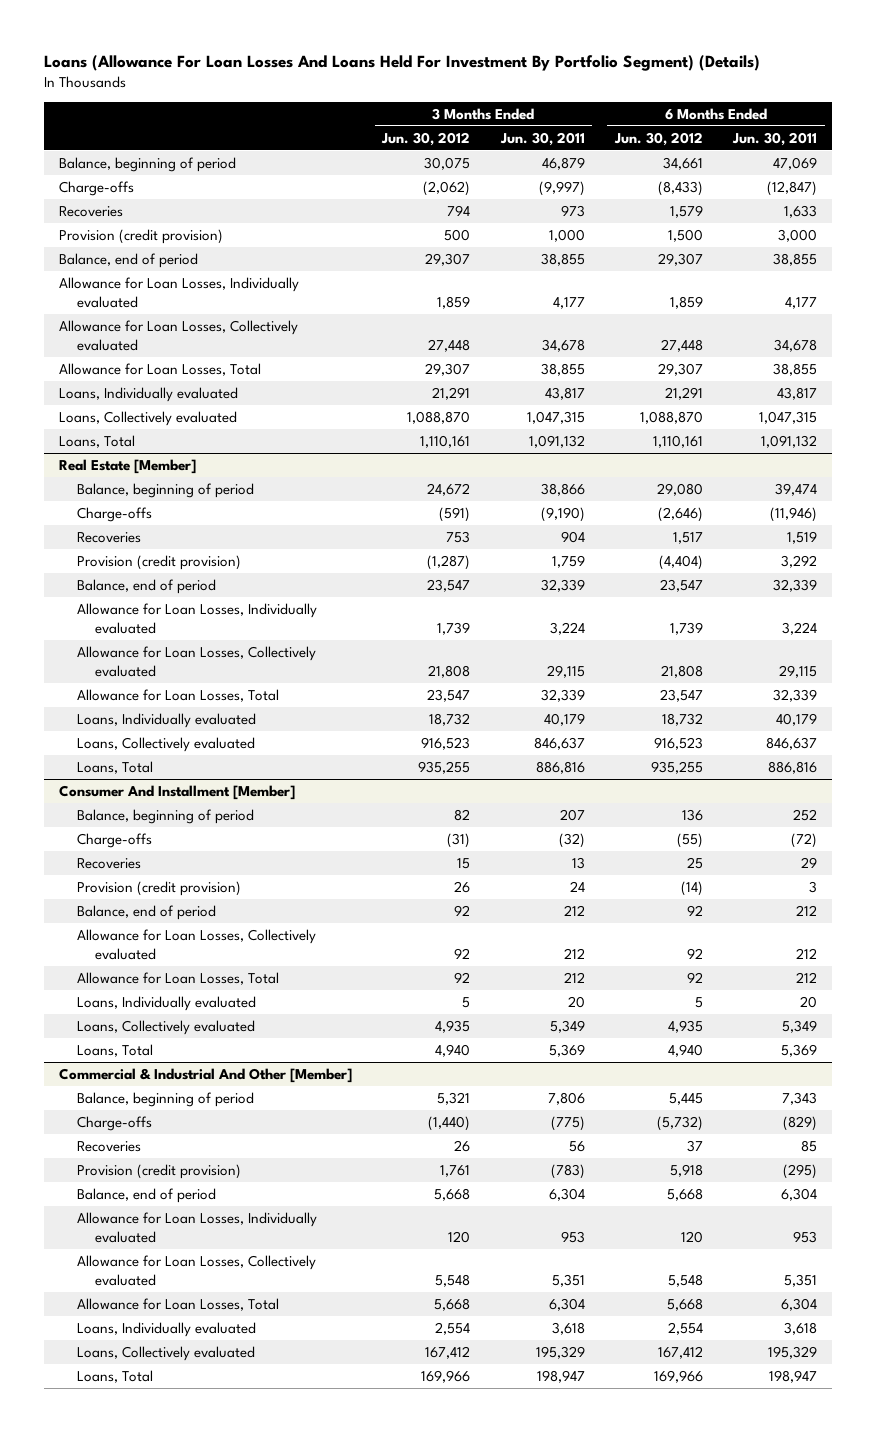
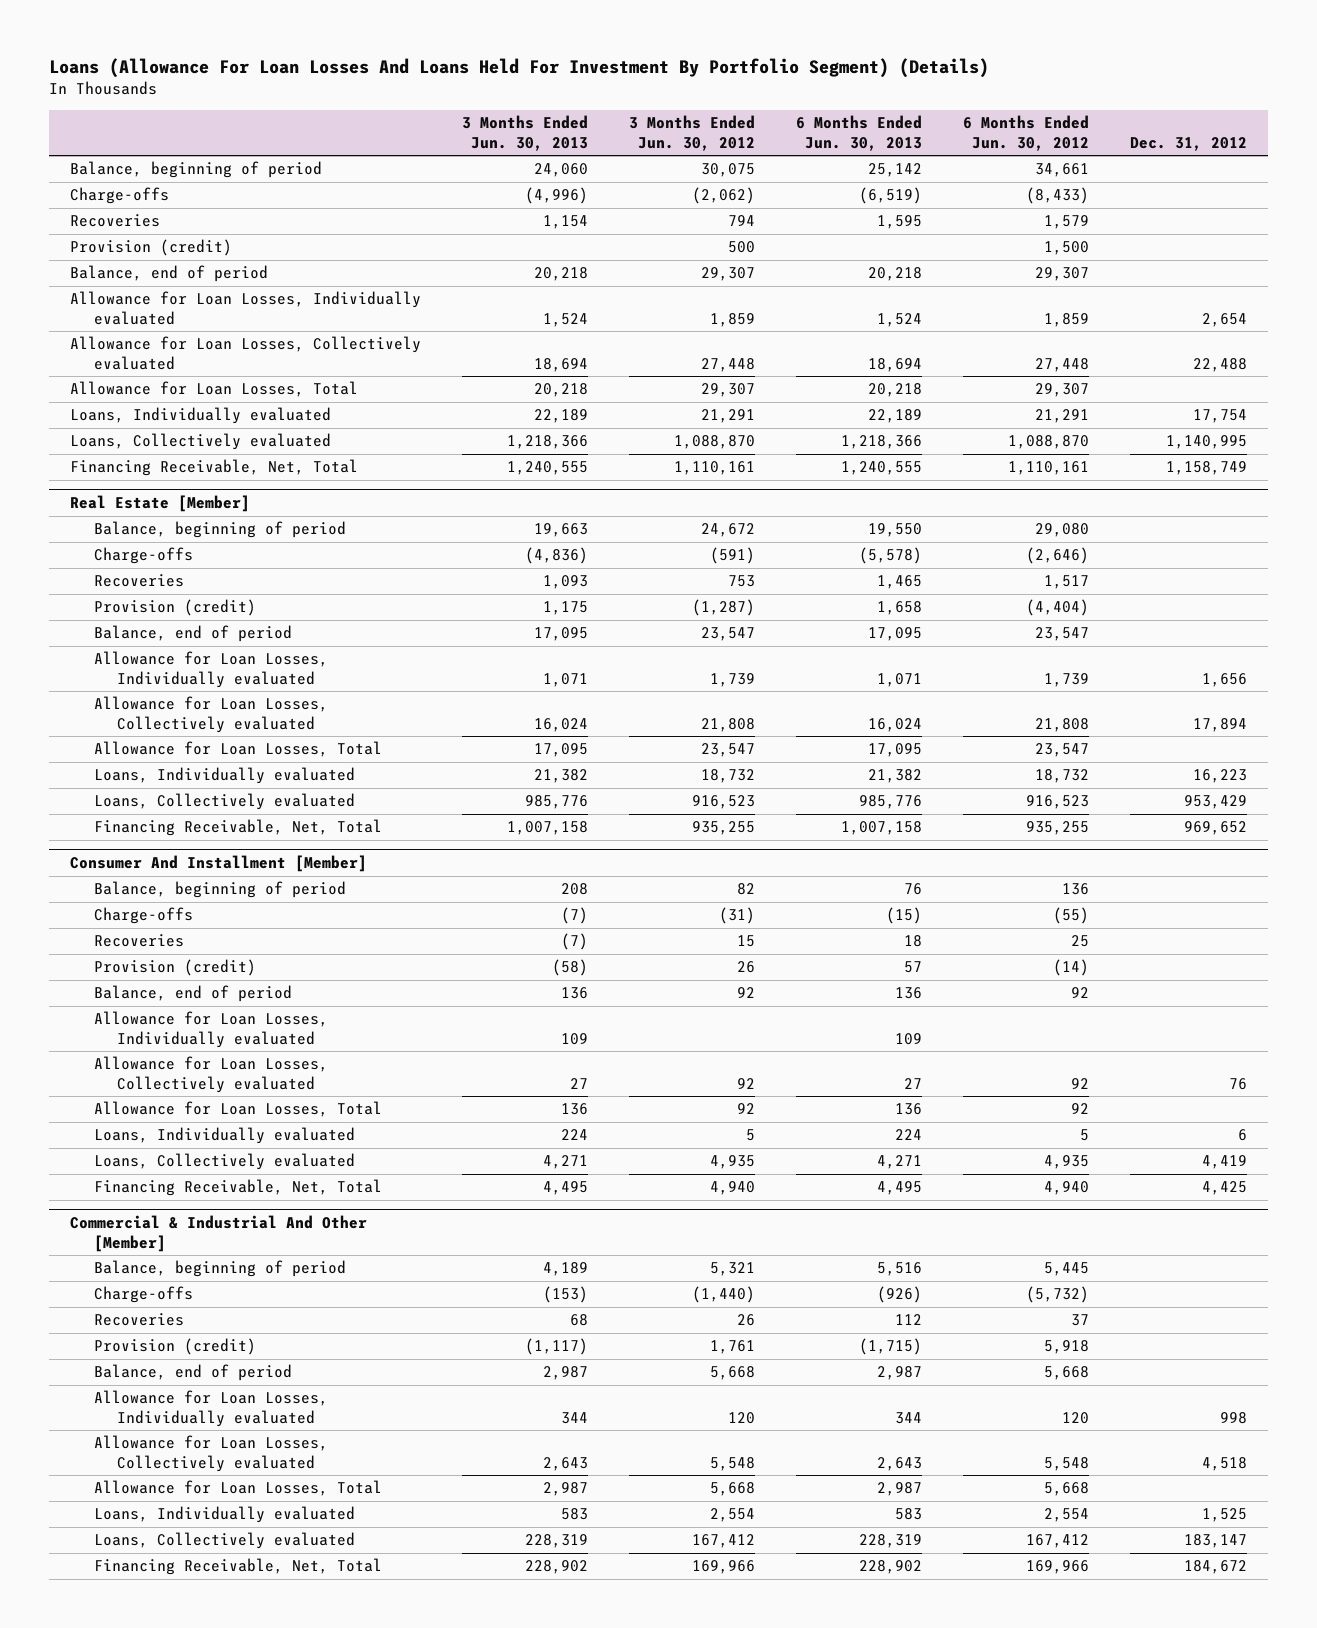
- | 3 Months Ended Jun. 30, 2012 | 3 Months Ended Jun. 30, 2011 | 6 Months Ended Jun. 30, 2012 | 6 Months Ended Jun. 30, 2011
+ | 3 Months Ended Jun. 30, 2013 | 3 Months Ended Jun. 30, 2012 | 6 Months Ended Jun. 30, 2013 | 6 Months Ended Jun. 30, 2012 | Dec. 31, 2012
- Provision (credit provision) | 500 | 1,000 | 1,500 | 3,000
+ Provision (credit) | | 500 | | 1,500 |
- Loans, Total | 1,110,161 | 1,091,132 | 1,110,161 | 1,091,132
+ Financing Receivable, Net, Total | 1,240,555 | 1,110,161 | 1,240,555 | 1,110,161 | 1,158,749
@ Real Estate [Member]
- Provision (credit provision) | (1,287) | 1,759 | (4,404) | 3,292
+ Provision (credit) | 1,175 | (1,287) | 1,658 | (4,404) |
- Loans, Total | 935,255 | 886,816 | 935,255 | 886,816
+ Financing Receivable, Net, Total | 1,007,158 | 935,255 | 1,007,158 | 935,255 | 969,652
@ Consumer And Installment [Member]
- Provision (credit provision) | 26 | 24 | (14) | 3
+ Provision (credit) | (58) | 26 | 57 | (14) |
+ Allowance for Loan Losses, Individually evaluated | 109 | | 109 | |
- Loans, Total | 4,940 | 5,369 | 4,940 | 5,369
+ Financing Receivable, Net, Total | 4,495 | 4,940 | 4,495 | 4,940 | 4,425
@ Commercial & Industrial And Other [Member]
- Provision (credit provision) | 1,761 | (783) | 5,918 | (295)
+ Provision (credit) | (1,117) | 1,761 | (1,715) | 5,918 |
- Loans, Total | 169,966 | 198,947 | 169,966 | 198,947
+ Financing Receivable, Net, Total | 228,902 | 169,966 | 228,902 | 169,966 | 184,672

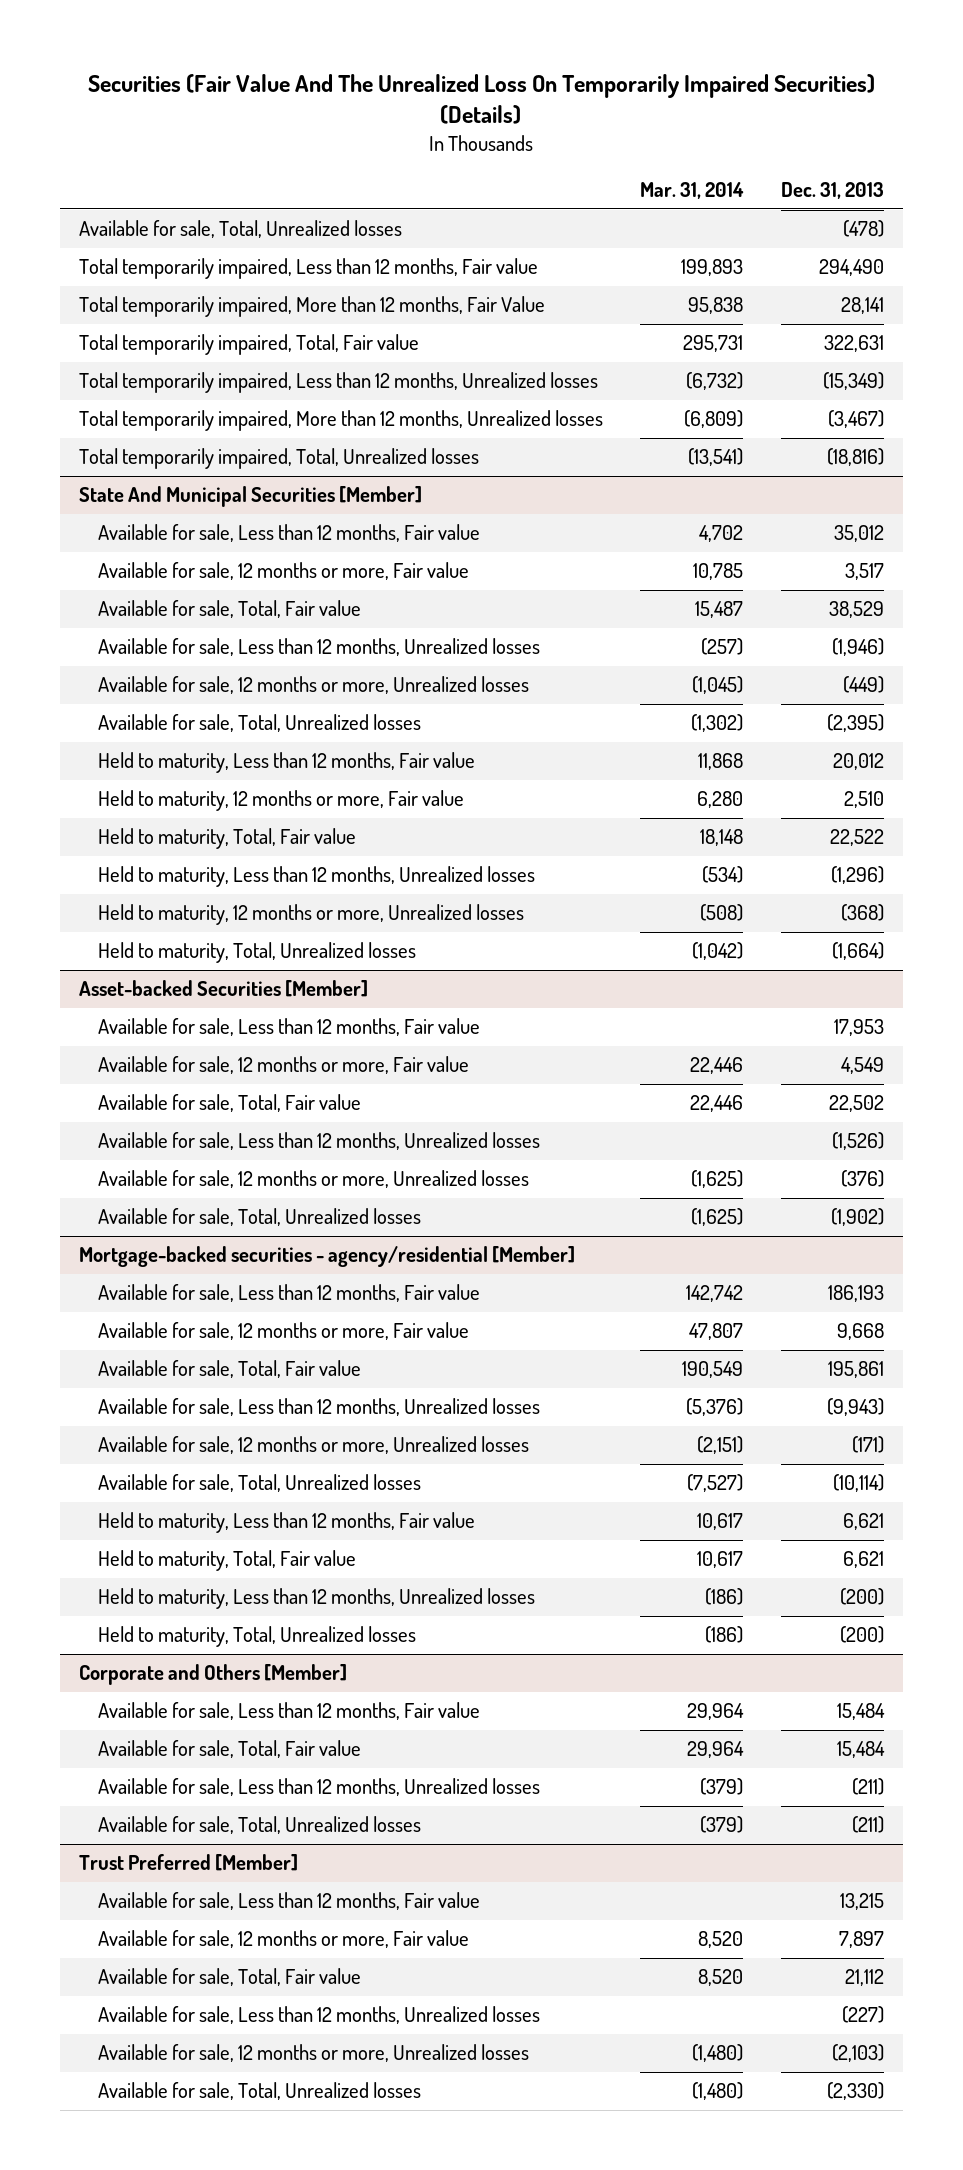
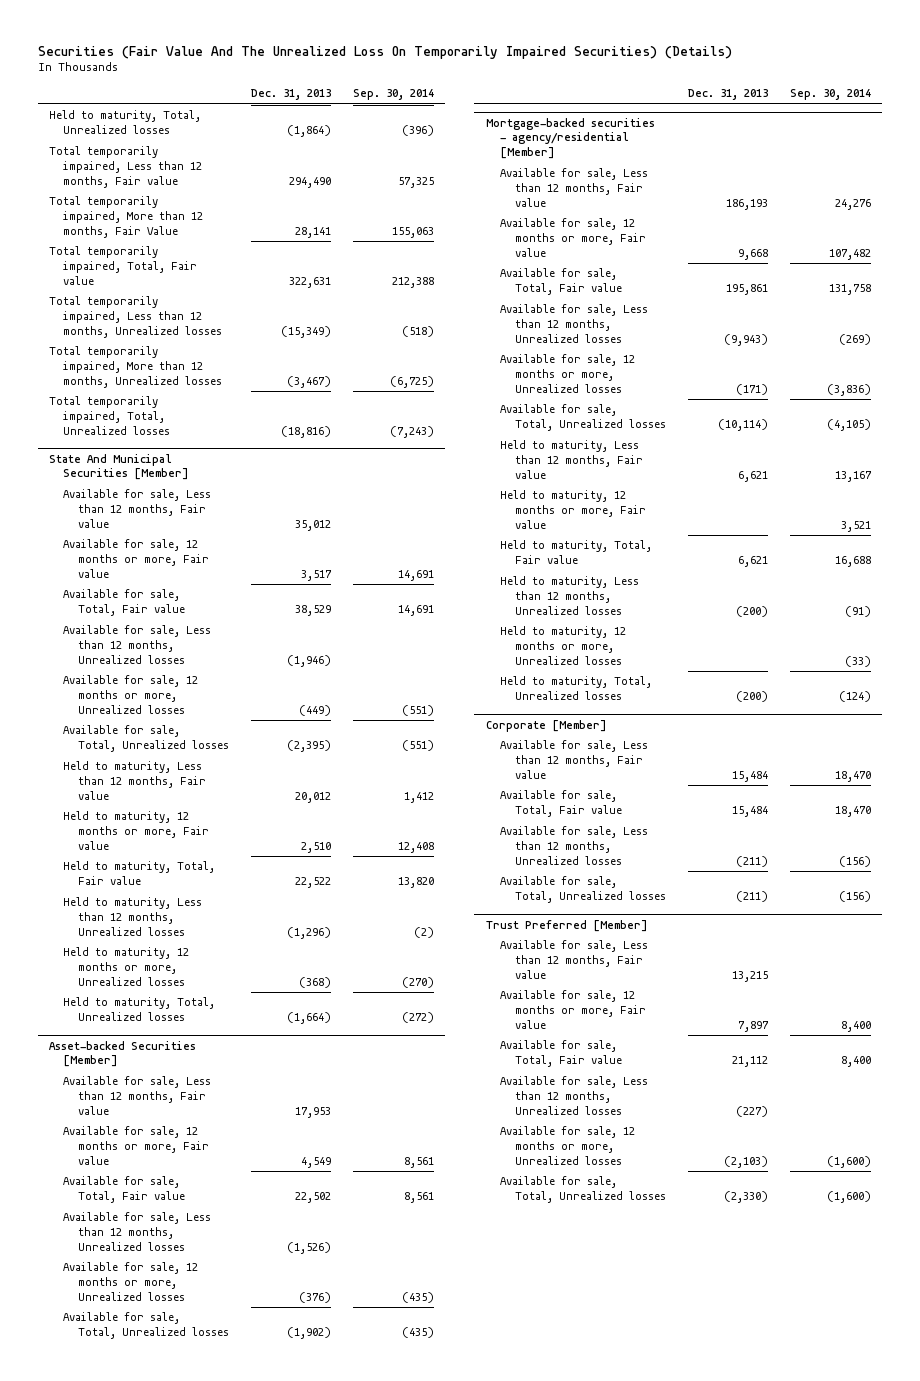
- | Mar. 31, 2014 | Dec. 31, 2013
+ | Dec. 31, 2013 | Sep. 30, 2014
- Available for sale, Total, Unrealized losses | | (478)
+ Held to maturity, Total, Unrealized losses | (1,864) | (396)
@ Mortgage-backed securities - agency/residential [Member]
+ Held to maturity, 12 months or more, Fair value | | 3,521
+ Held to maturity, 12 months or more, Unrealized losses | | (33)
- Corporate and Others [Member]
+ Corporate [Member]

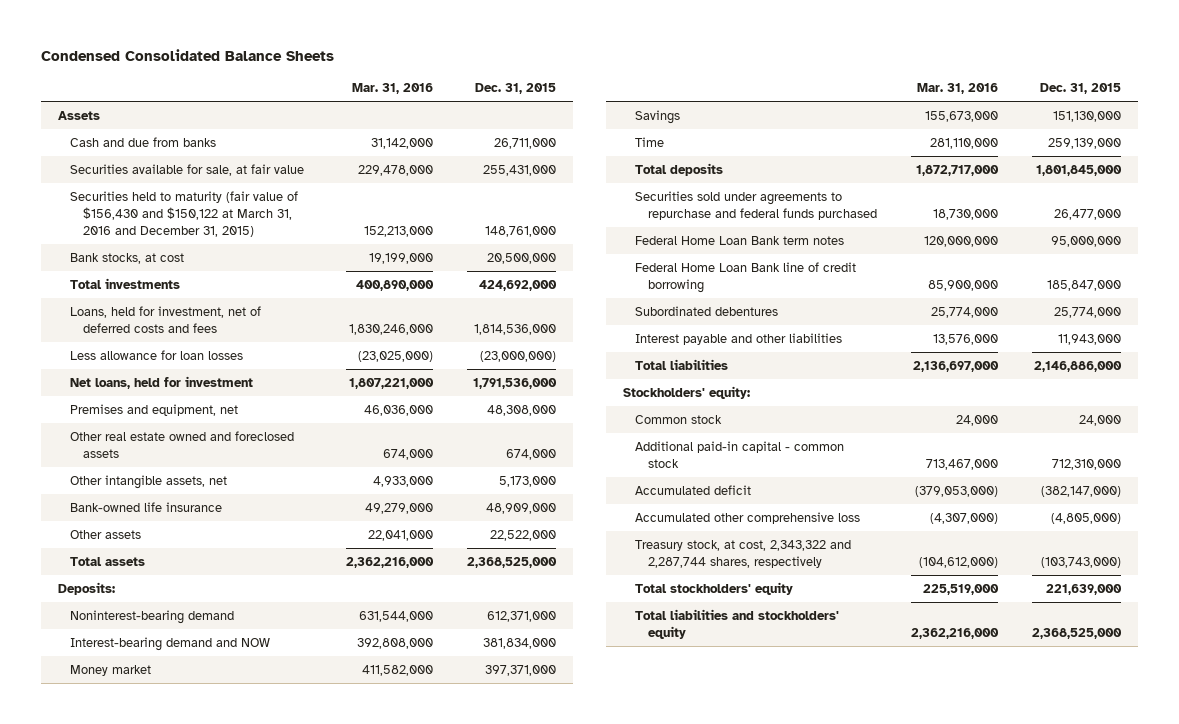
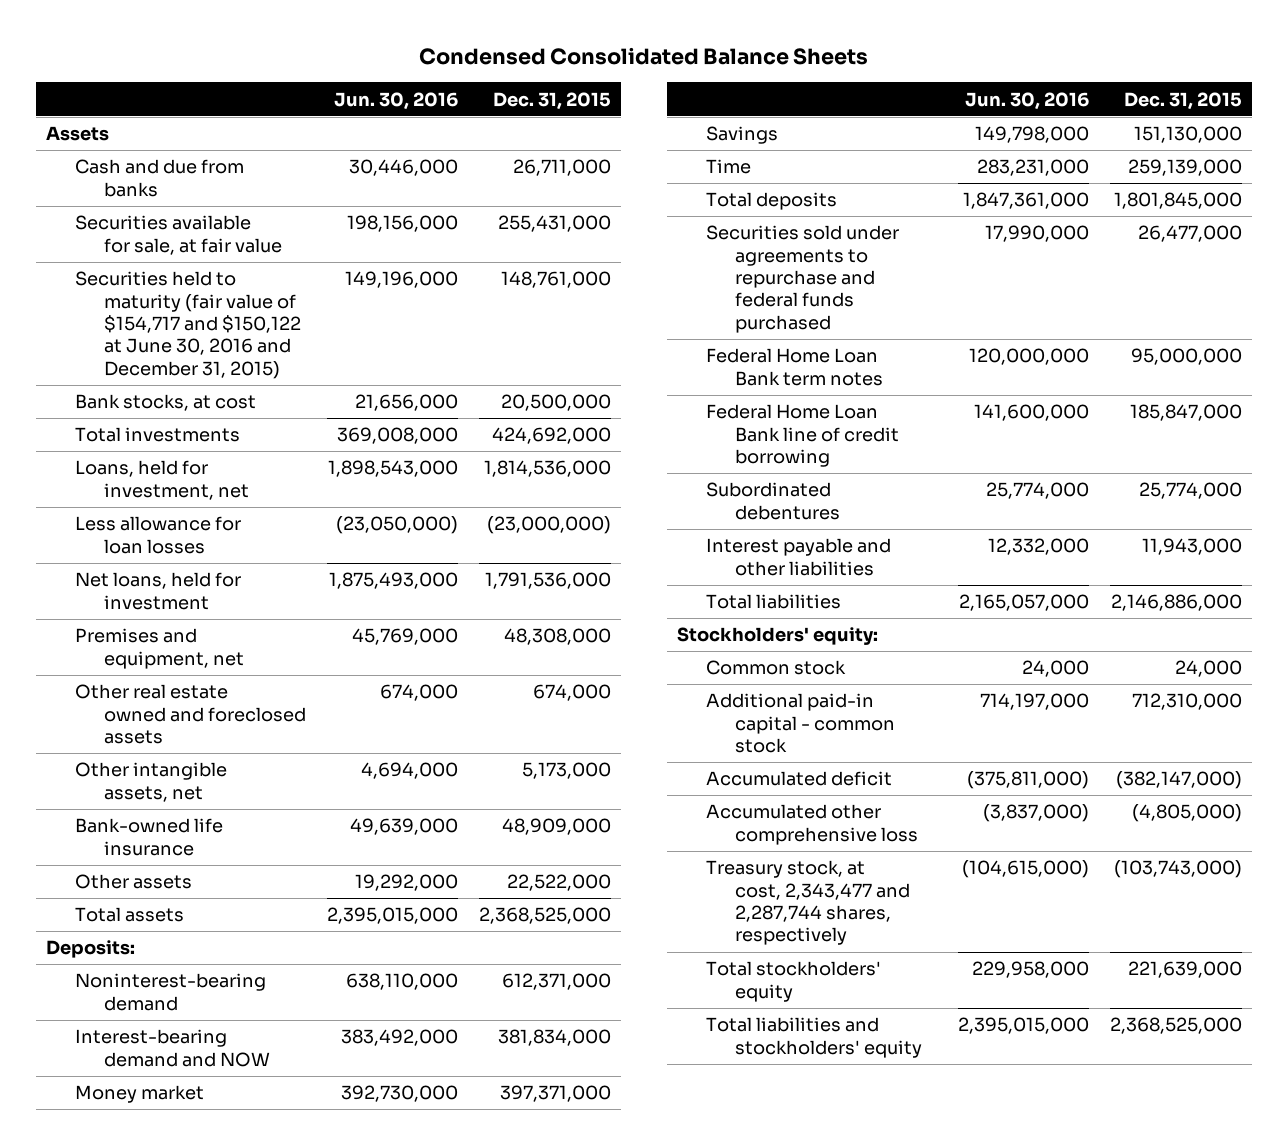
- | Mar. 31, 2016 | Dec. 31, 2015
+ | Jun. 30, 2016 | Dec. 31, 2015
- Securities held to maturity (fair value of $156,430 and $150,122 at March 31, 2016 and December 31, 2015) | 152,213,000 | 148,761,000
+ Securities held to maturity (fair value of $154,717 and $150,122 at June 30, 2016 and December 31, 2015) | 149,196,000 | 148,761,000
- Loans, held for investment, net of deferred costs and fees | 1,830,246,000 | 1,814,536,000
+ Loans, held for investment, net | 1,898,543,000 | 1,814,536,000
- Treasury stock, at cost, 2,343,322 and 2,287,744 shares, respectively | (104,612,000) | (103,743,000)
+ Treasury stock, at cost, 2,343,477 and 2,287,744 shares, respectively | (104,615,000) | (103,743,000)

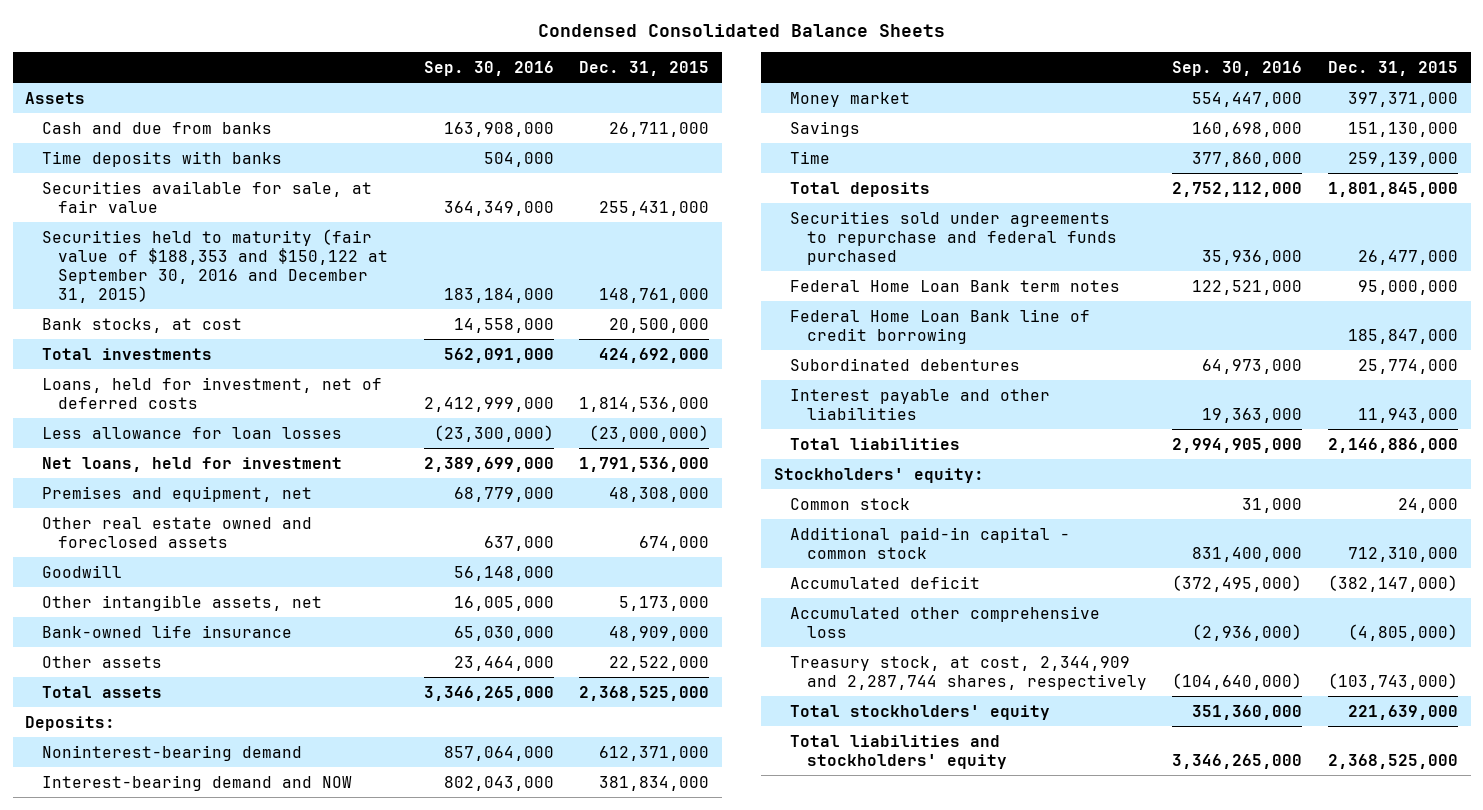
- | Jun. 30, 2016 | Dec. 31, 2015
+ | Sep. 30, 2016 | Dec. 31, 2015
+ Time deposits with banks | 504,000 |
- Securities held to maturity (fair value of $154,717 and $150,122 at June 30, 2016 and December 31, 2015) | 149,196,000 | 148,761,000
+ Securities held to maturity (fair value of $188,353 and $150,122 at September 30, 2016 and December 31, 2015) | 183,184,000 | 148,761,000
- Loans, held for investment, net | 1,898,543,000 | 1,814,536,000
+ Loans, held for investment, net of deferred costs | 2,412,999,000 | 1,814,536,000
+ Goodwill | 56,148,000 |
- Treasury stock, at cost, 2,343,477 and 2,287,744 shares, respectively | (104,615,000) | (103,743,000)
+ Treasury stock, at cost, 2,344,909 and 2,287,744 shares, respectively | (104,640,000) | (103,743,000)

